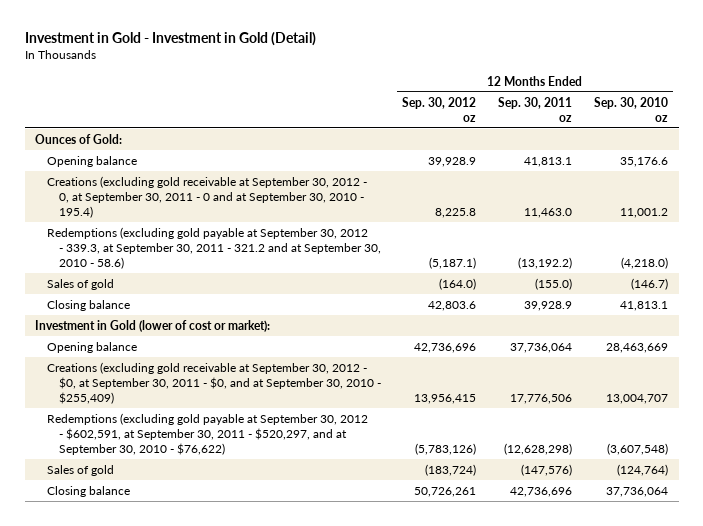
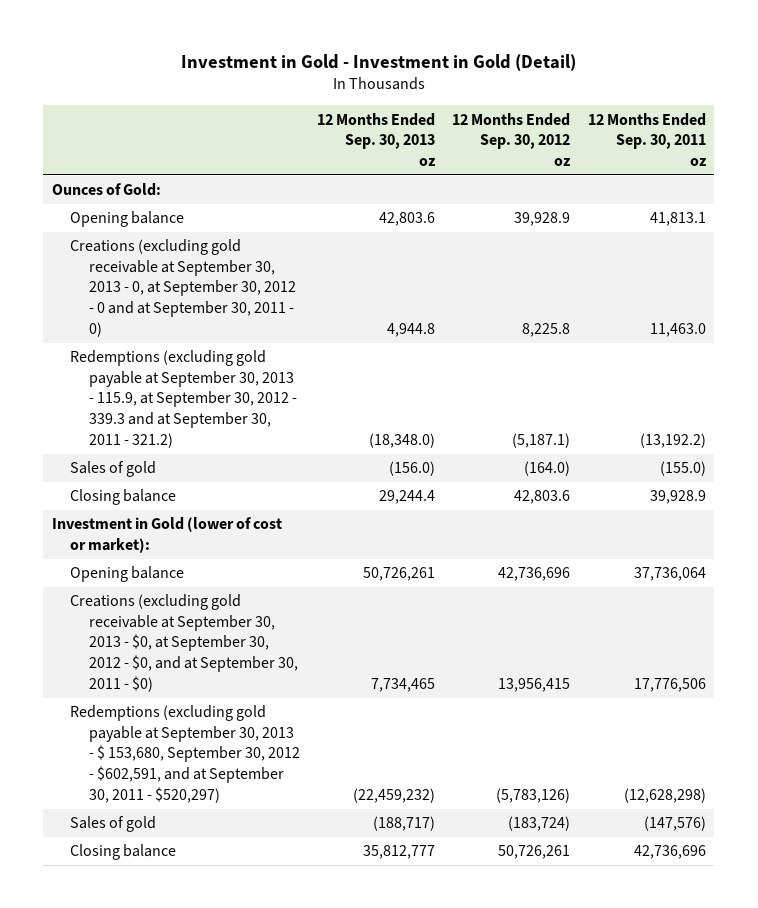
- | 12 Months Ended Sep. 30, 2012 oz | 12 Months Ended Sep. 30, 2011 oz | 12 Months Ended Sep. 30, 2010 oz
+ | 12 Months Ended Sep. 30, 2013 oz | 12 Months Ended Sep. 30, 2012 oz | 12 Months Ended Sep. 30, 2011 oz
- Creations (excluding gold receivable at September 30, 2012 - 0, at September 30, 2011 - 0 and at September 30, 2010 - 195.4) | 8,225.8 | 11,463.0 | 11,001.2
- Redemptions (excluding gold payable at September 30, 2012 - 339.3, at September 30, 2011 - 321.2 and at September 30, 2010 - 58.6) | (5,187.1) | (13,192.2) | (4,218.0)
+ Creations (excluding gold receivable at September 30, 2013 - 0, at September 30, 2012 - 0 and at September 30, 2011 - 0) | 4,944.8 | 8,225.8 | 11,463.0
+ Redemptions (excluding gold payable at September 30, 2013 - 115.9, at September 30, 2012 - 339.3 and at September 30, 2011 - 321.2) | (18,348.0) | (5,187.1) | (13,192.2)
- Creations (excluding gold receivable at September 30, 2012 - $0, at September 30, 2011 - $0, and at September 30, 2010 - $255,409) | 13,956,415 | 17,776,506 | 13,004,707
- Redemptions (excluding gold payable at September 30, 2012 - $602,591, at September 30, 2011 - $520,297, and at September 30, 2010 - $76,622) | (5,783,126) | (12,628,298) | (3,607,548)
+ Creations (excluding gold receivable at September 30, 2013 - $0, at September 30, 2012 - $0, and at September 30, 2011 - $0) | 7,734,465 | 13,956,415 | 17,776,506
+ Redemptions (excluding gold payable at September 30, 2013 - $ 153,680, September 30, 2012 - $602,591, and at September 30, 2011 - $520,297) | (22,459,232) | (5,783,126) | (12,628,298)

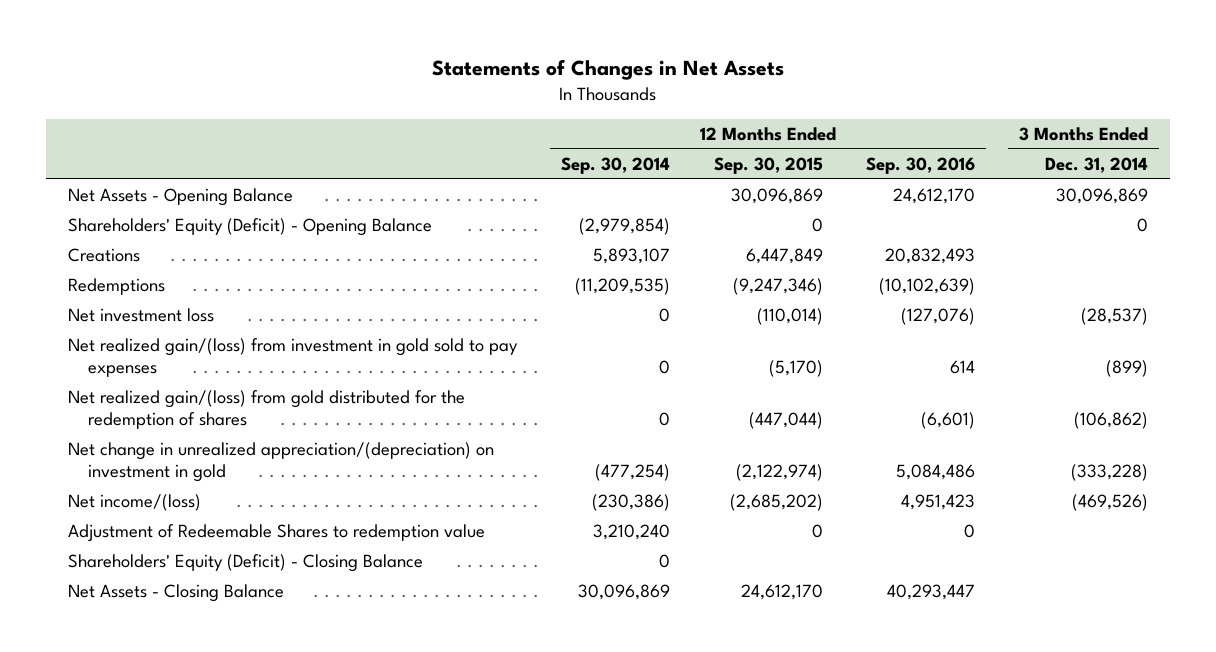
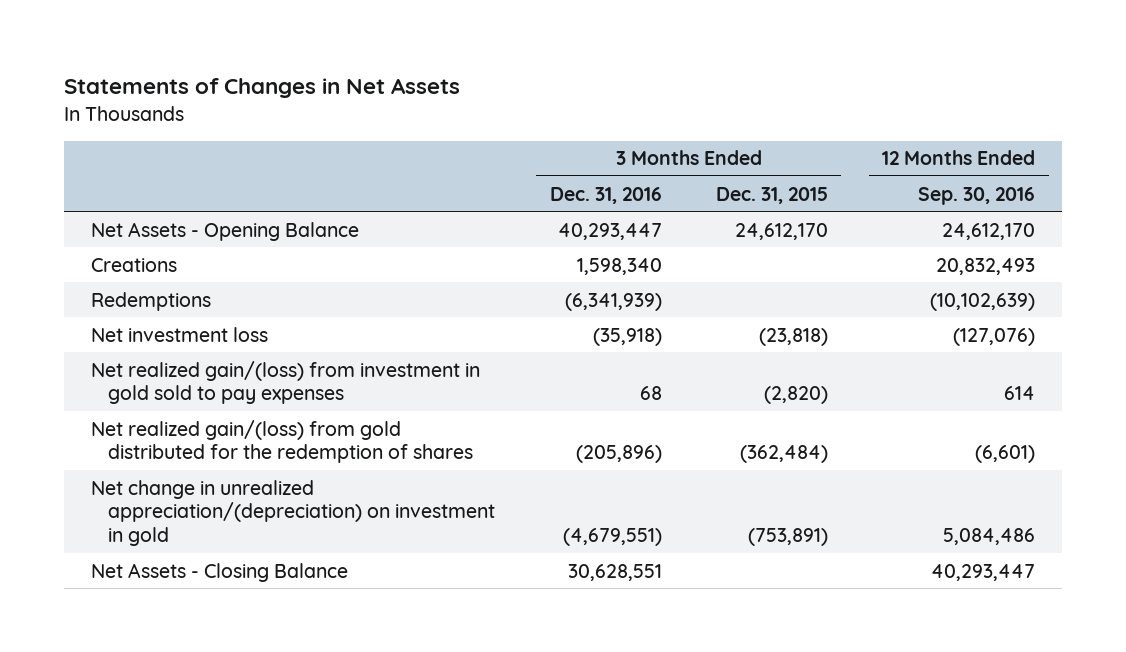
- | 12 Months Ended Sep. 30, 2014 | 12 Months Ended Sep. 30, 2015 | 12 Months Ended Sep. 30, 2016 | 3 Months Ended Dec. 31, 2014
+ | 3 Months Ended Dec. 31, 2016 | 3 Months Ended Dec. 31, 2015 | 12 Months Ended Sep. 30, 2016
- Shareholders' Equity (Deficit) - Opening Balance | (2,979,854) | 0 | | 0
- Net income/(loss) | (230,386) | (2,685,202) | 4,951,423 | (469,526)
- Adjustment of Redeemable Shares to redemption value | 3,210,240 | 0 | 0 |
- Shareholders' Equity (Deficit) - Closing Balance | 0 | | |

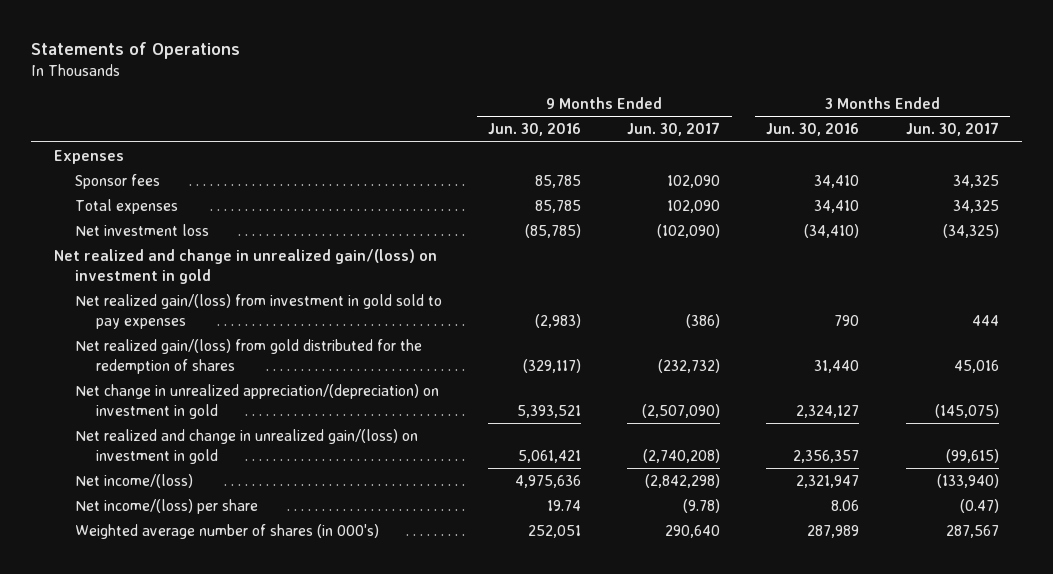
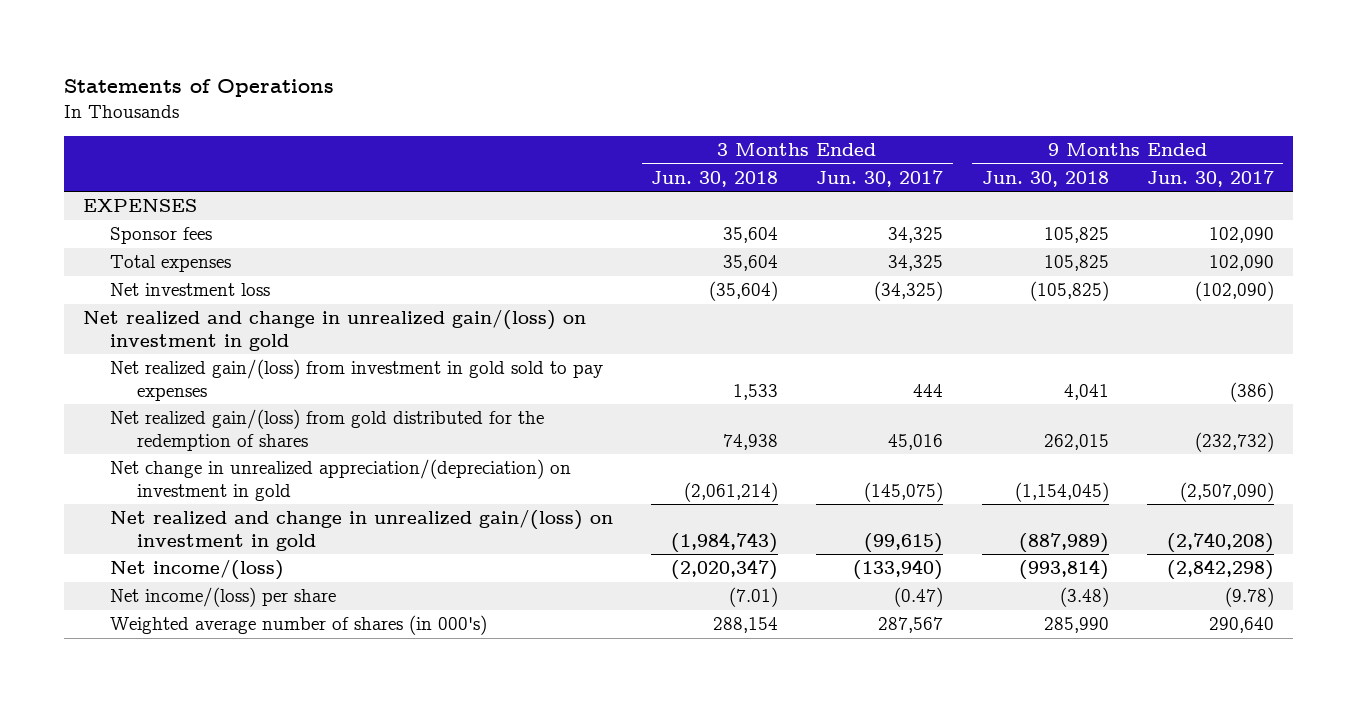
- | 9 Months Ended Jun. 30, 2016 | 9 Months Ended Jun. 30, 2017 | 3 Months Ended Jun. 30, 2016 | 3 Months Ended Jun. 30, 2017
+ | 3 Months Ended Jun. 30, 2018 | 3 Months Ended Jun. 30, 2017 | 9 Months Ended Jun. 30, 2018 | 9 Months Ended Jun. 30, 2017
- Expenses
+ EXPENSES

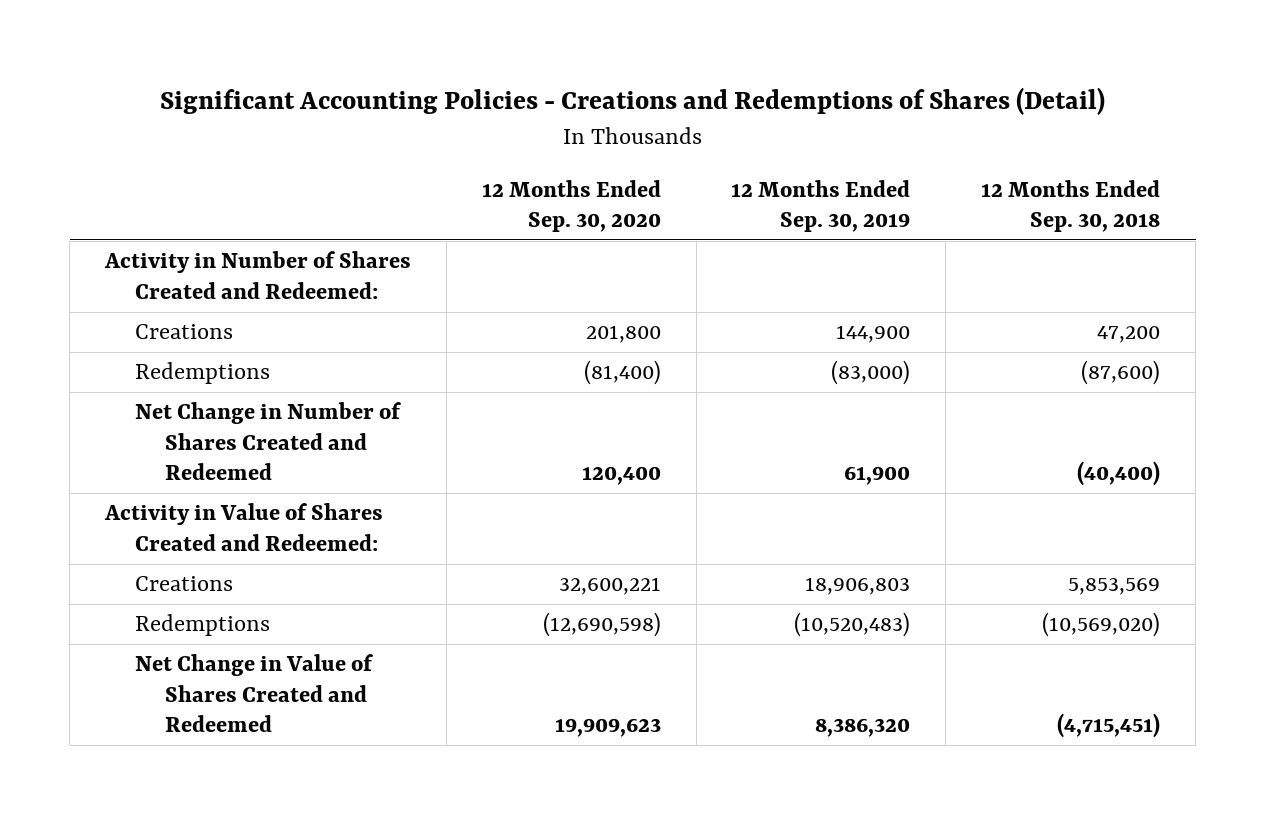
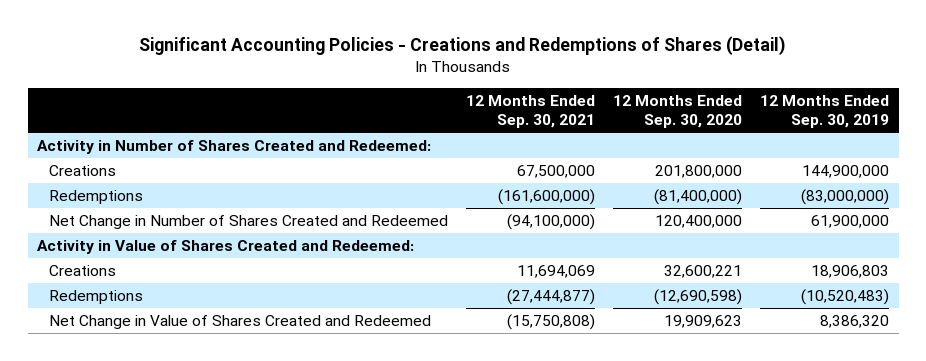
- | 12 Months Ended Sep. 30, 2020 | 12 Months Ended Sep. 30, 2019 | 12 Months Ended Sep. 30, 2018
+ | 12 Months Ended Sep. 30, 2021 | 12 Months Ended Sep. 30, 2020 | 12 Months Ended Sep. 30, 2019
- Creations | 201,800 | 144,900 | 47,200
- Redemptions | (81,400) | (83,000) | (87,600)
- Net Change in Number of Shares Created and Redeemed | 120,400 | 61,900 | (40,400)
+ Creations | 67,500,000 | 201,800,000 | 144,900,000
+ Redemptions | (161,600,000) | (81,400,000) | (83,000,000)
+ Net Change in Number of Shares Created and Redeemed | (94,100,000) | 120,400,000 | 61,900,000

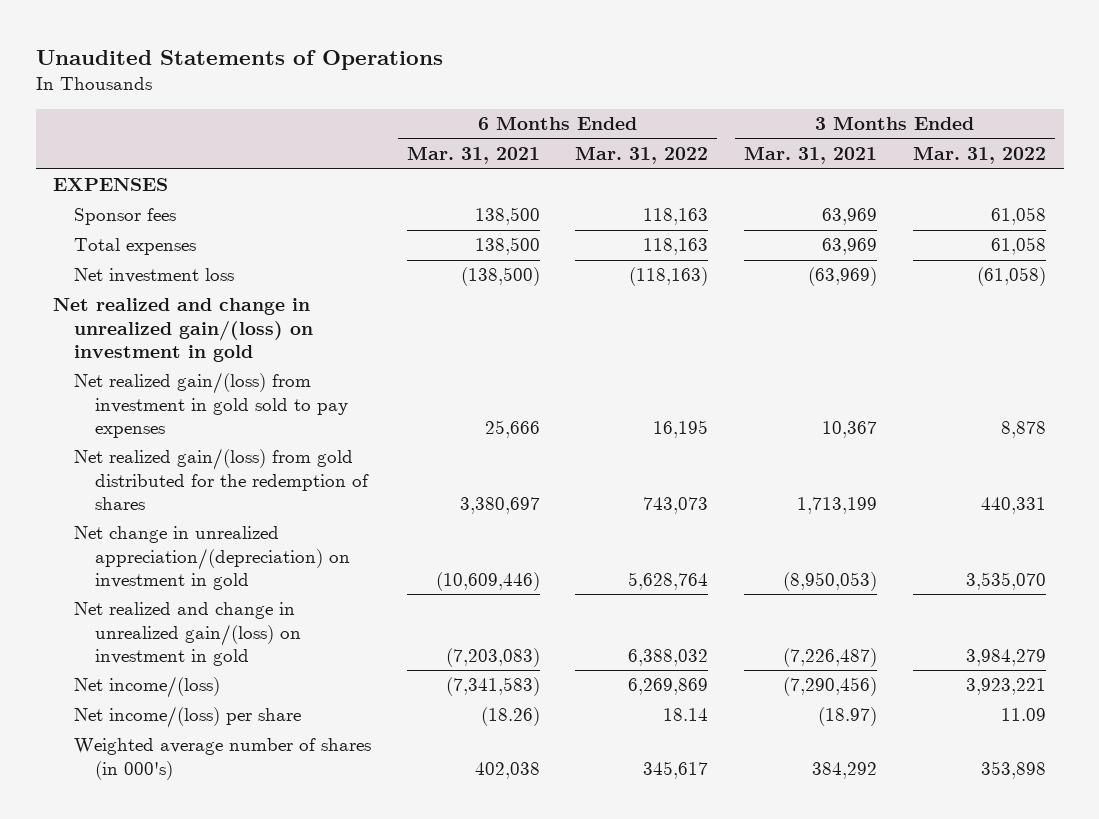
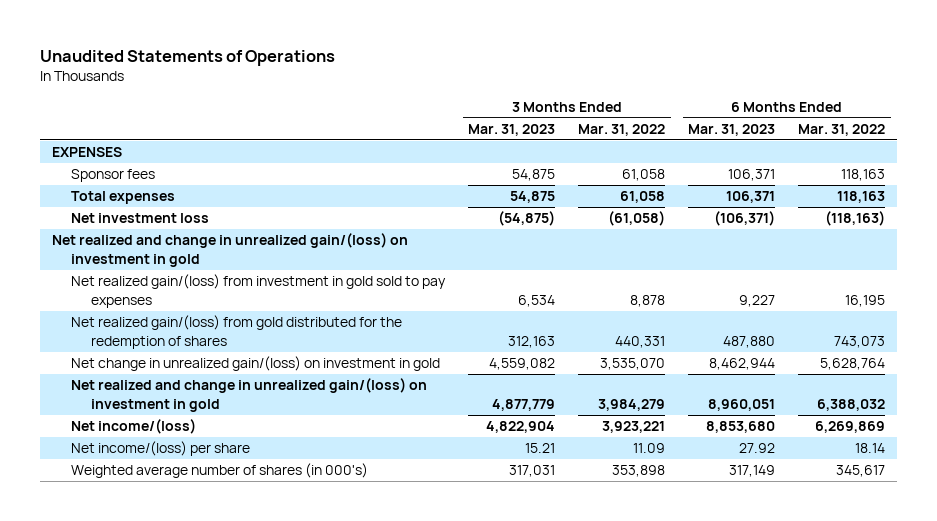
- | 6 Months Ended Mar. 31, 2021 | 6 Months Ended Mar. 31, 2022 | 3 Months Ended Mar. 31, 2021 | 3 Months Ended Mar. 31, 2022
+ | 3 Months Ended Mar. 31, 2023 | 3 Months Ended Mar. 31, 2022 | 6 Months Ended Mar. 31, 2023 | 6 Months Ended Mar. 31, 2022
- Net change in unrealized appreciation/(depreciation) on investment in gold | (10,609,446) | 5,628,764 | (8,950,053) | 3,535,070
+ Net change in unrealized gain/(loss) on investment in gold | 4,559,082 | 3,535,070 | 8,462,944 | 5,628,764

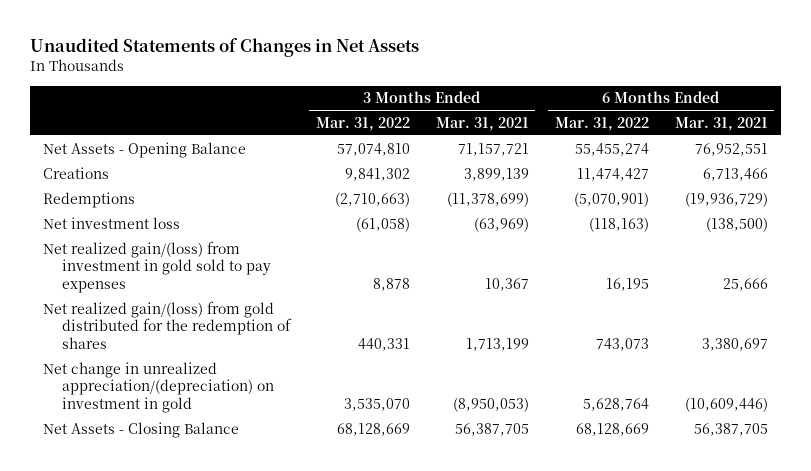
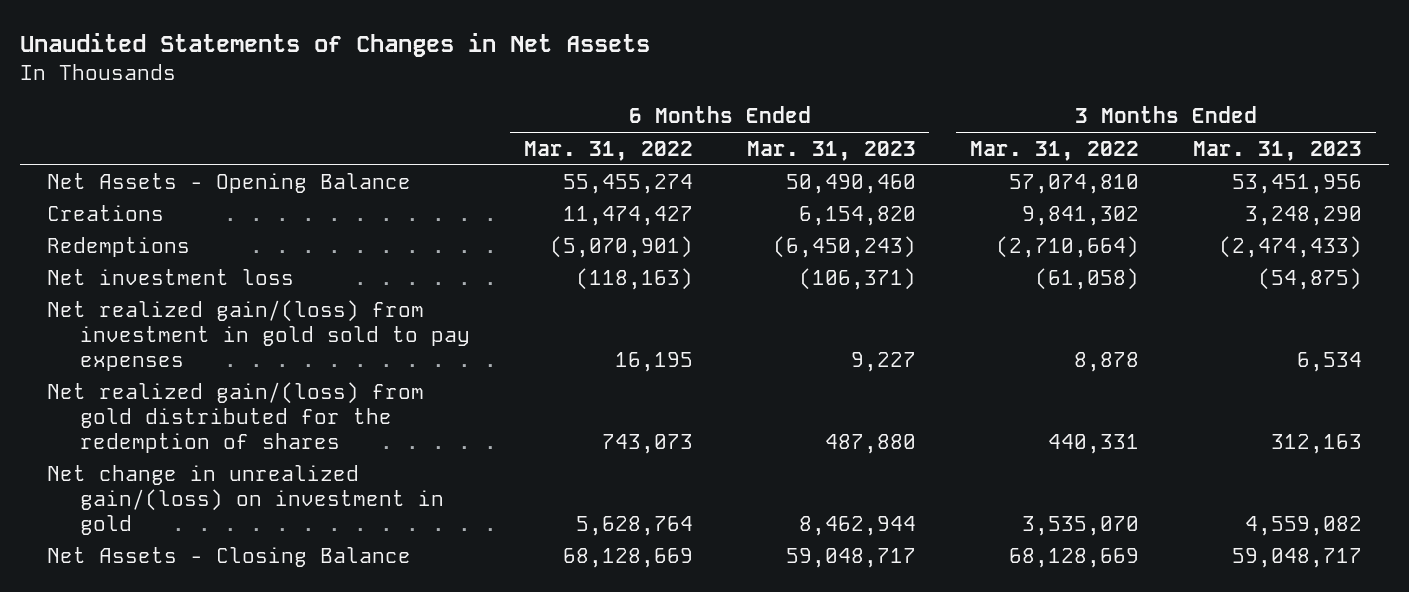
- | 3 Months Ended Mar. 31, 2022 | 3 Months Ended Mar. 31, 2021 | 6 Months Ended Mar. 31, 2022 | 6 Months Ended Mar. 31, 2021
+ | 6 Months Ended Mar. 31, 2022 | 6 Months Ended Mar. 31, 2023 | 3 Months Ended Mar. 31, 2022 | 3 Months Ended Mar. 31, 2023
- Redemptions | (2,710,663) | (11,378,699) | (5,070,901) | (19,936,729)
+ Redemptions | (5,070,901) | (6,450,243) | (2,710,664) | (2,474,433)
- Net change in unrealized appreciation/(depreciation) on investment in gold | 3,535,070 | (8,950,053) | 5,628,764 | (10,609,446)
+ Net change in unrealized gain/(loss) on investment in gold | 5,628,764 | 8,462,944 | 3,535,070 | 4,559,082

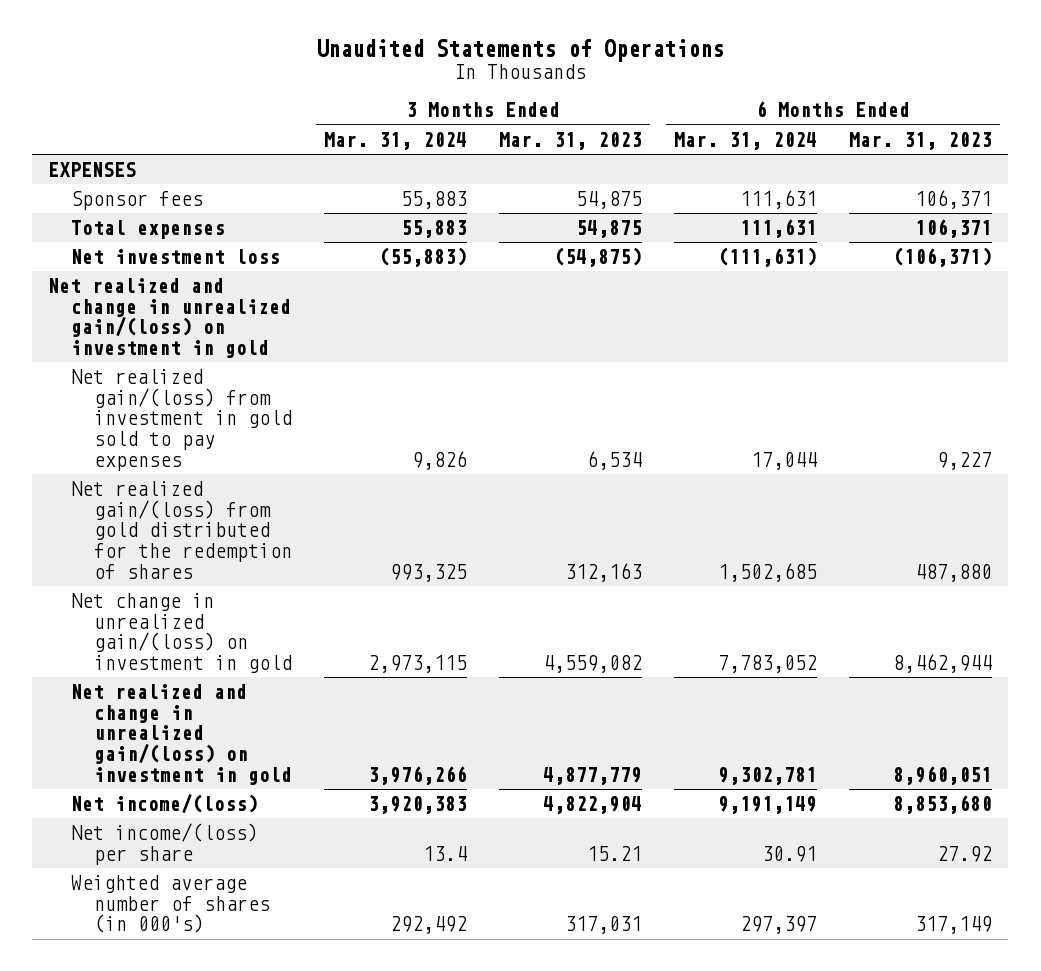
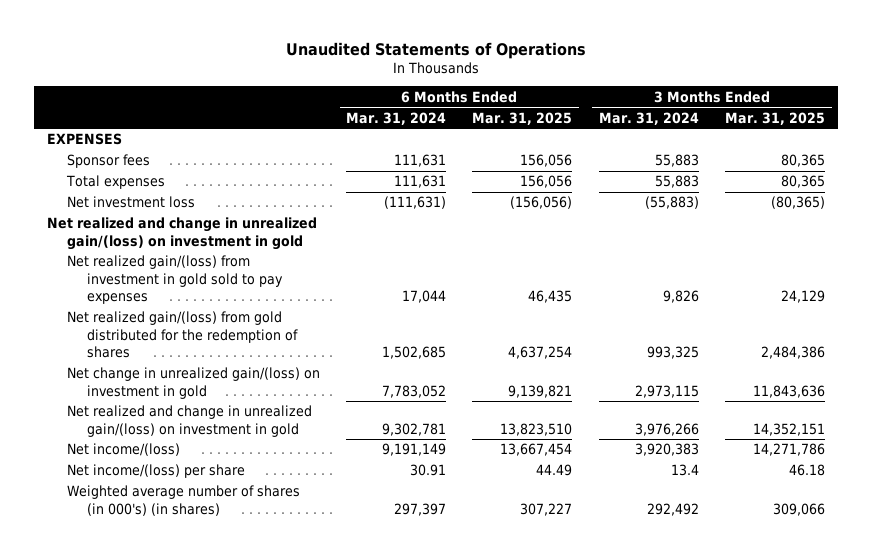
- | 3 Months Ended Mar. 31, 2024 | 3 Months Ended Mar. 31, 2023 | 6 Months Ended Mar. 31, 2024 | 6 Months Ended Mar. 31, 2023
+ | 6 Months Ended Mar. 31, 2024 | 6 Months Ended Mar. 31, 2025 | 3 Months Ended Mar. 31, 2024 | 3 Months Ended Mar. 31, 2025
- Weighted average number of shares (in 000's) | 292,492 | 317,031 | 297,397 | 317,149
+ Weighted average number of shares (in 000's) (in shares) | 297,397 | 307,227 | 292,492 | 309,066

